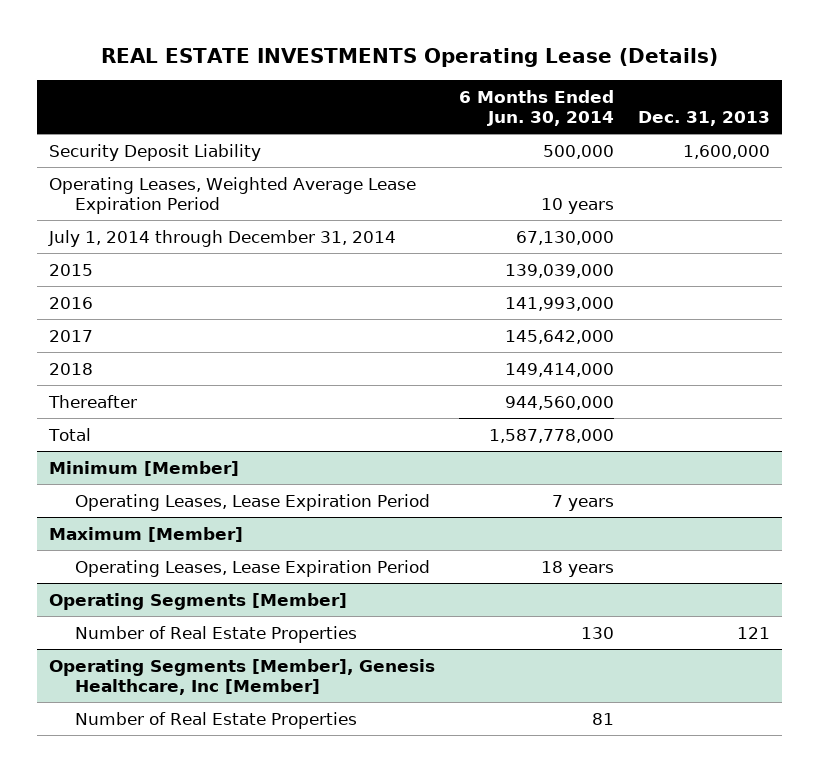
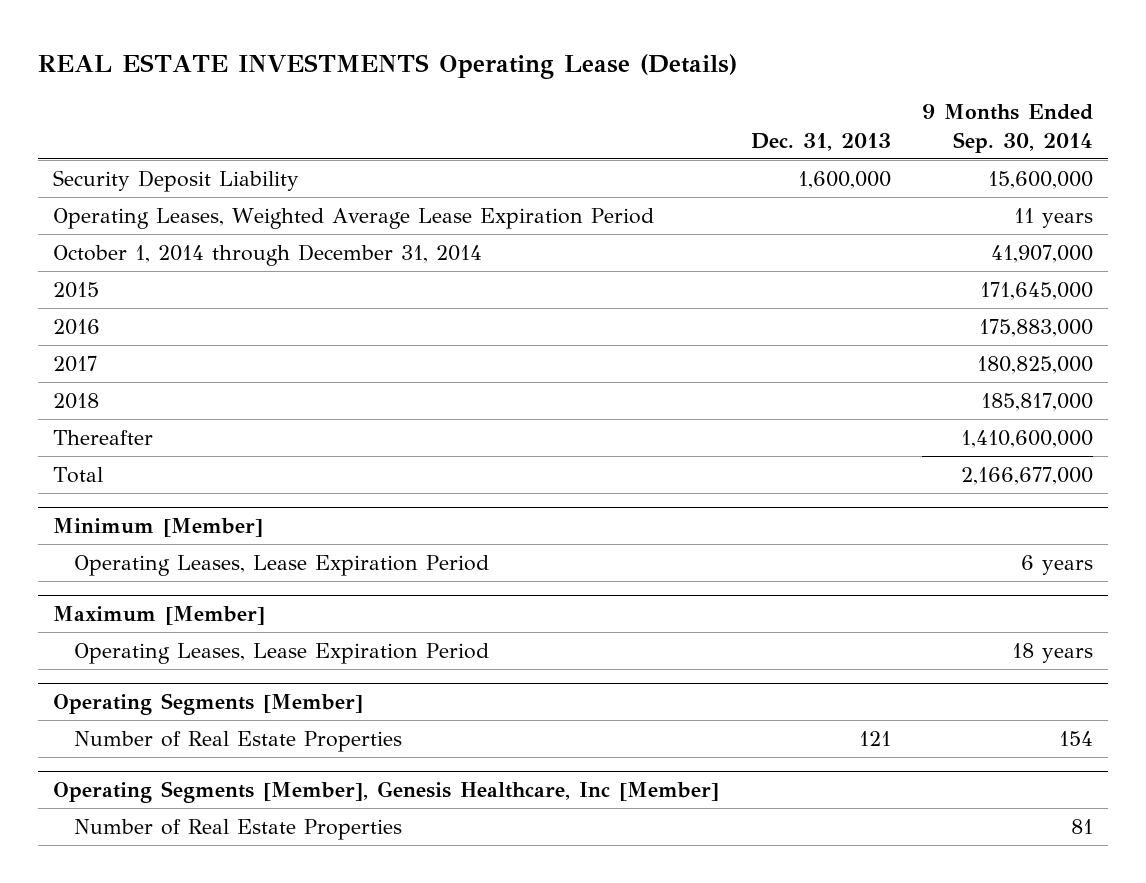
- | 6 Months Ended Jun. 30, 2014 | Dec. 31, 2013
+ | Dec. 31, 2013 | 9 Months Ended Sep. 30, 2014
- July 1, 2014 through December 31, 2014 | 67,130,000 |
+ October 1, 2014 through December 31, 2014 | | 41,907,000

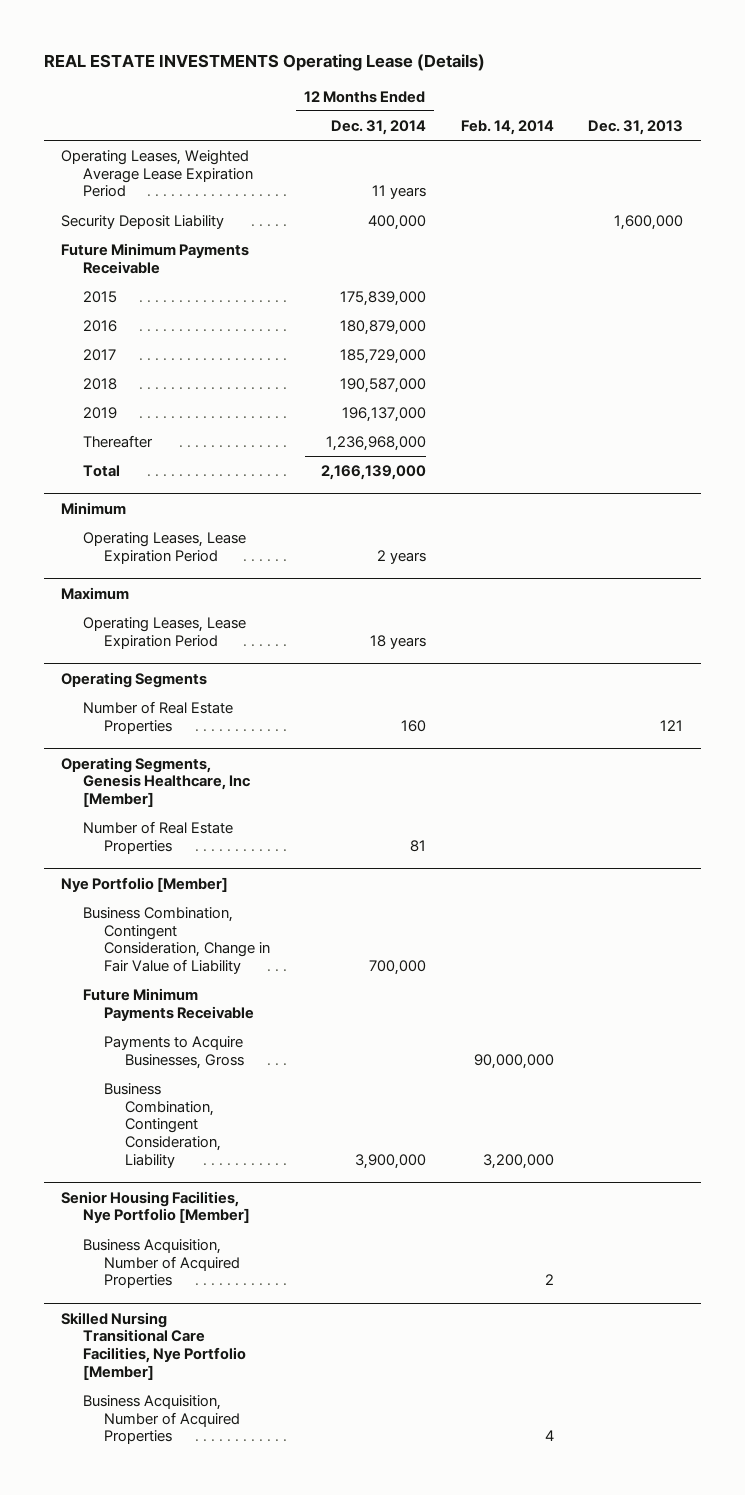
- | Dec. 31, 2013 | 9 Months Ended Sep. 30, 2014
+ | 12 Months Ended Dec. 31, 2014 | Feb. 14, 2014 | Dec. 31, 2013
- October 1, 2014 through December 31, 2014 | | 41,907,000
moved down: Security Deposit Liability | 400,000 | | 1,600,000
+ Future Minimum Payments Receivable
+ 2019 | 196,137,000 | |
- Minimum [Member]
+ Minimum
- Maximum [Member]
+ Maximum
- Operating Segments [Member]
+ Operating Segments
- Operating Segments [Member], Genesis Healthcare, Inc [Member]
+ Operating Segments, Genesis Healthcare, Inc [Member]
+ Nye Portfolio [Member]
+ Business Combination, Contingent Consideration, Change in Fair Value of Liability | 700,000 | |
+ Future Minimum Payments Receivable
+ Payments to Acquire Businesses, Gross | | 90,000,000 |
+ Business Combination, Contingent Consideration, Liability | 3,900,000 | 3,200,000 |
+ Senior Housing Facilities, Nye Portfolio [Member]
+ Business Acquisition, Number of Acquired Properties | | 2 |
+ Skilled Nursing Transitional Care Facilities, Nye Portfolio [Member]
+ Business Acquisition, Number of Acquired Properties | | 4 |

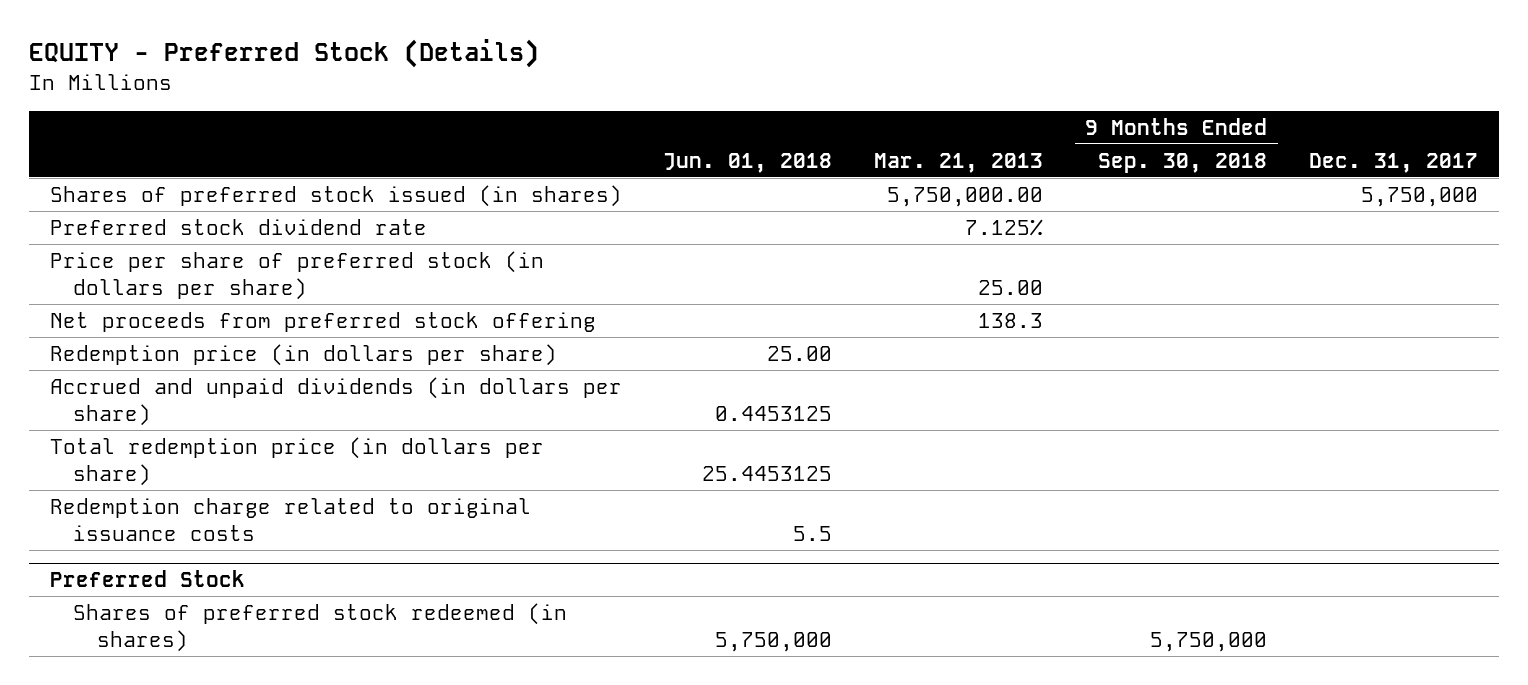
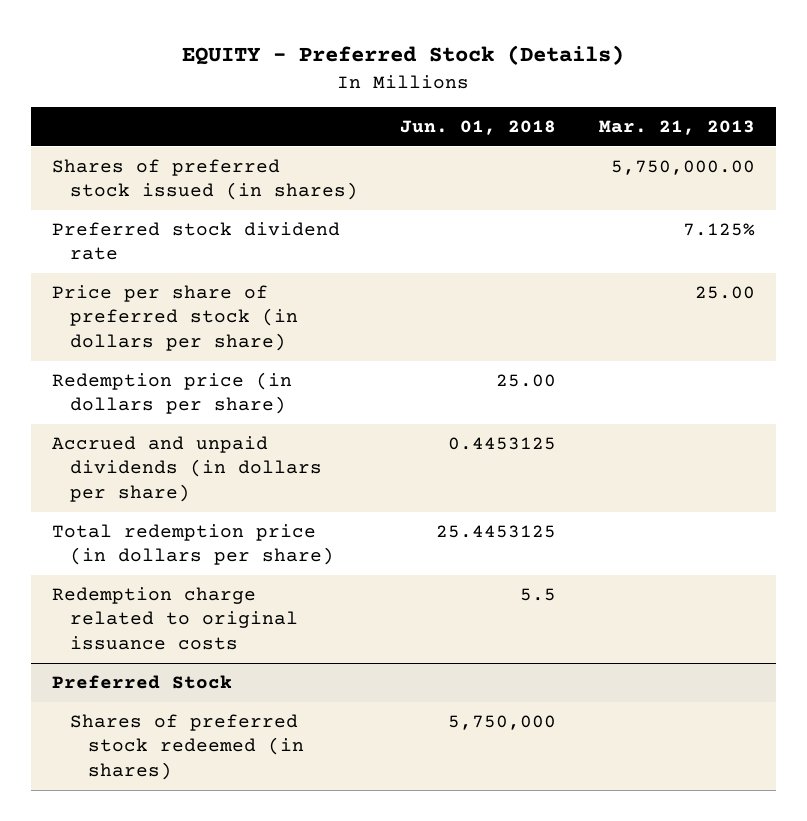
- | Jun. 01, 2018 | Mar. 21, 2013 | 9 Months Ended Sep. 30, 2018 | Dec. 31, 2017
+ | Jun. 01, 2018 | Mar. 21, 2013
- Net proceeds from preferred stock offering | | 138.3 | |

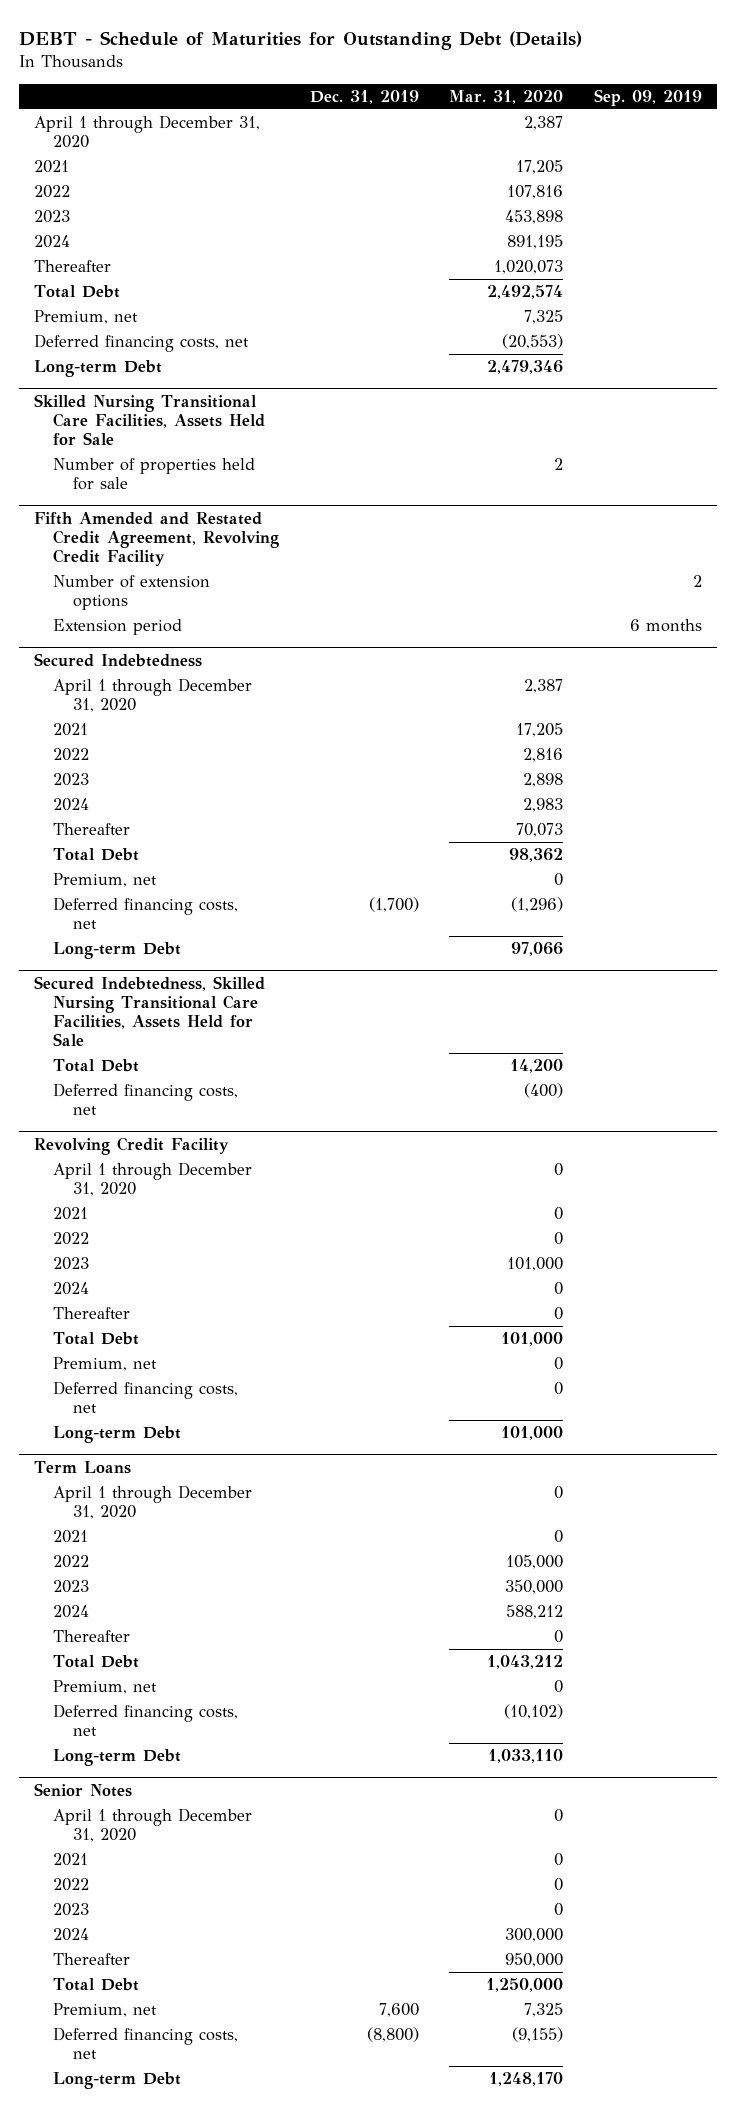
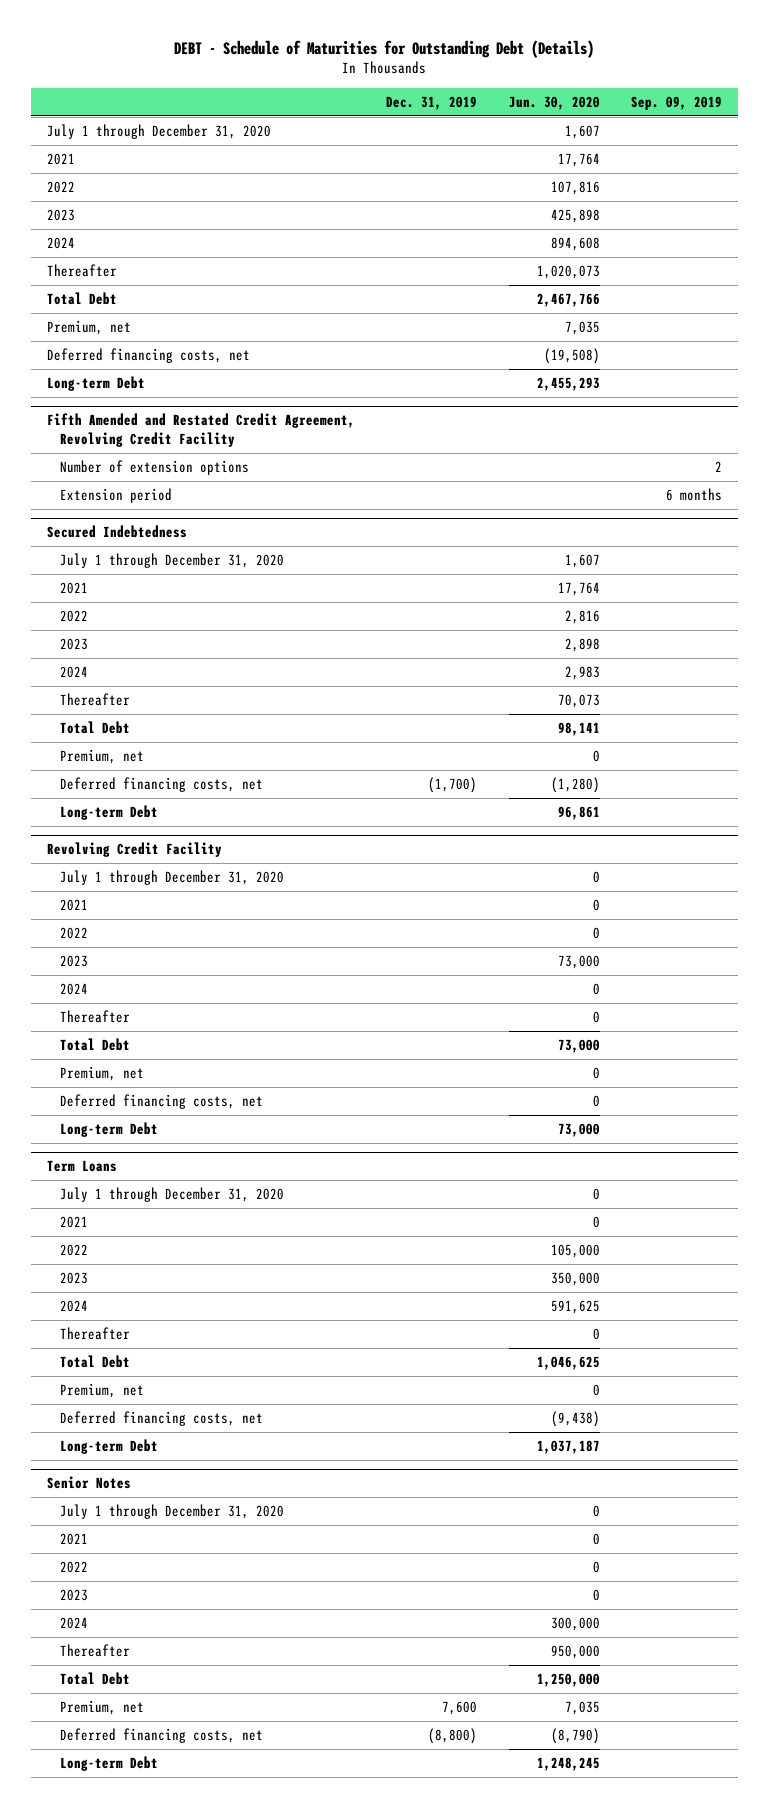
- | Dec. 31, 2019 | Mar. 31, 2020 | Sep. 09, 2019
+ | Dec. 31, 2019 | Jun. 30, 2020 | Sep. 09, 2019
- April 1 through December 31, 2020 | | 2,387 |
+ July 1 through December 31, 2020 | | 1,607 |
- Skilled Nursing Transitional Care Facilities, Assets Held for Sale
- Number of properties held for sale | | 2 |
@ Secured Indebtedness
- April 1 through December 31, 2020 | | 2,387 |
+ July 1 through December 31, 2020 | | 1,607 |
- Secured Indebtedness, Skilled Nursing Transitional Care Facilities, Assets Held for Sale
- Total Debt | | 14,200 |
- Deferred financing costs, net | | (400) |
@ Revolving Credit Facility
- April 1 through December 31, 2020 | | 0 |
+ July 1 through December 31, 2020 | | 0 |
@ Term Loans
- April 1 through December 31, 2020 | | 0 |
+ July 1 through December 31, 2020 | | 0 |
@ Senior Notes
- April 1 through December 31, 2020 | | 0 |
+ July 1 through December 31, 2020 | | 0 |

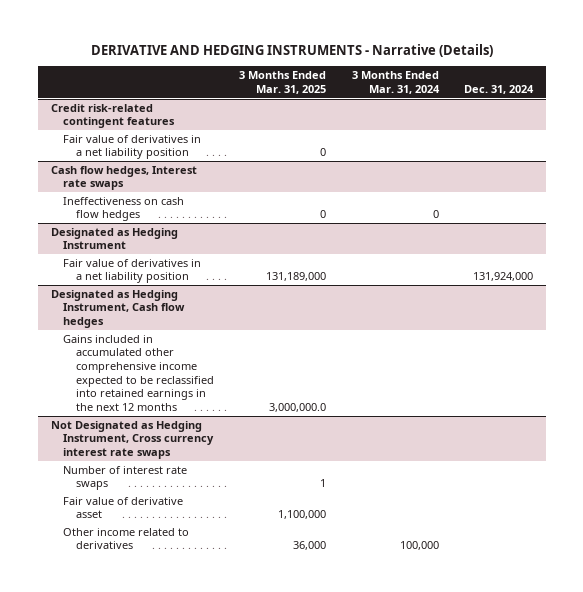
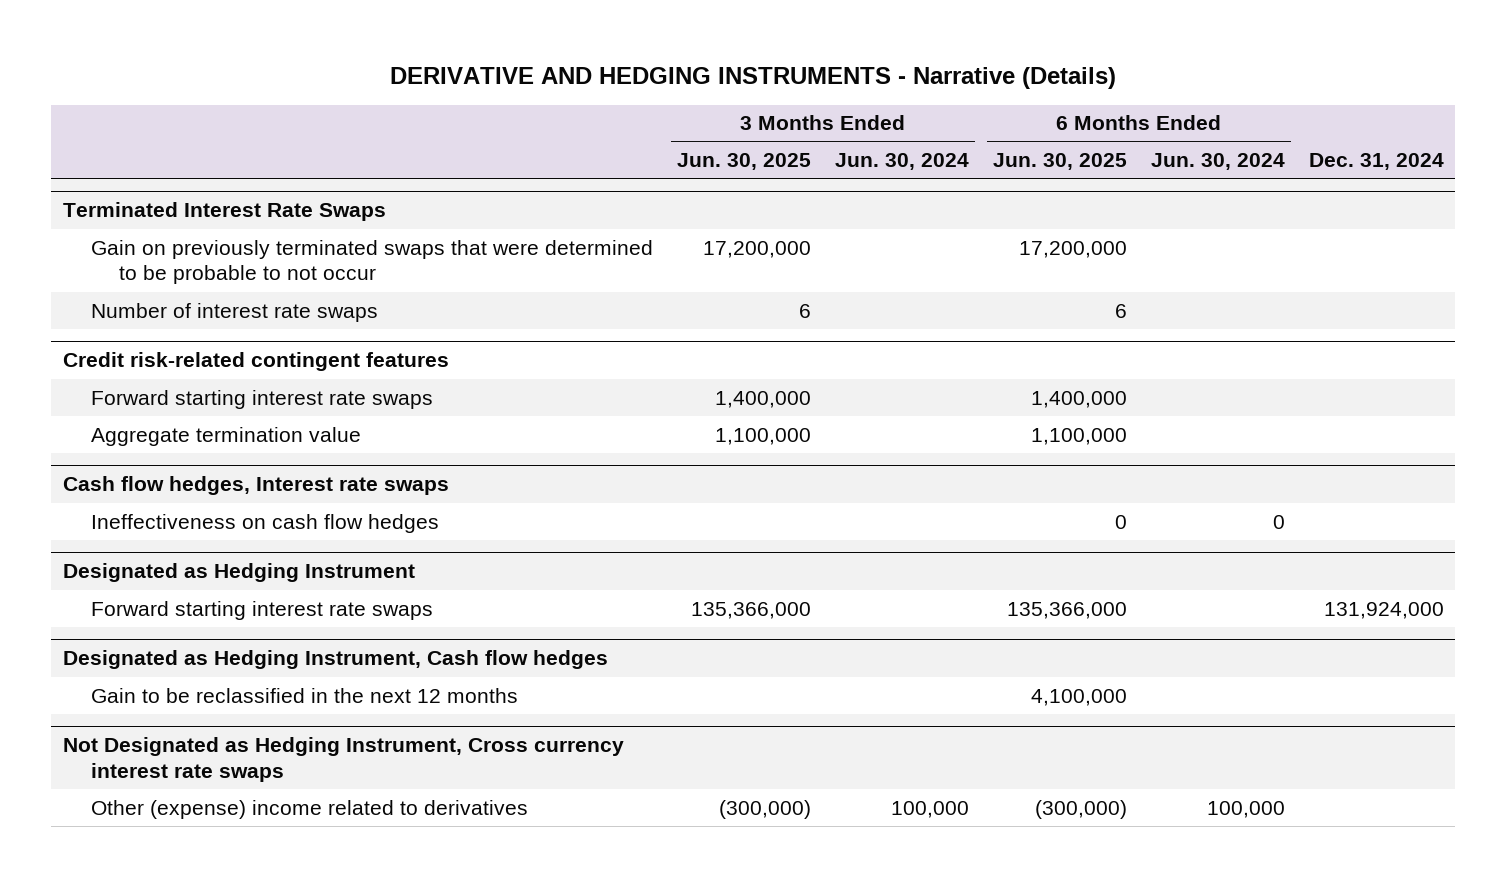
- | 3 Months Ended Mar. 31, 2025 | 3 Months Ended Mar. 31, 2024 | Dec. 31, 2024
+ | 3 Months Ended Jun. 30, 2025 | 3 Months Ended Jun. 30, 2024 | 6 Months Ended Jun. 30, 2025 | 6 Months Ended Jun. 30, 2024 | Dec. 31, 2024
+ Terminated Interest Rate Swaps
+ Gain on previously terminated swaps that were determined to be probable to not occur | 17,200,000 | | 17,200,000 | |
+ Number of interest rate swaps | 6 | | 6 | |
@ Credit risk-related contingent features
- Fair value of derivatives in a net liability position | 0 | |
+ Forward starting interest rate swaps | 1,400,000 | | 1,400,000 | |
+ Aggregate termination value | 1,100,000 | | 1,100,000 | |
@ Designated as Hedging Instrument
- Fair value of derivatives in a net liability position | 131,189,000 | | 131,924,000
+ Forward starting interest rate swaps | 135,366,000 | | 135,366,000 | | 131,924,000
@ Designated as Hedging Instrument, Cash flow hedges
- Gains included in accumulated other comprehensive income expected to be reclassified into retained earnings in the next 12 months | 3,000,000.0 | |
+ Gain to be reclassified in the next 12 months | | | 4,100,000 | |
@ Not Designated as Hedging Instrument, Cross currency interest rate swaps
- Number of interest rate swaps | 1 | |
- Fair value of derivative asset | 1,100,000 | |
- Other income related to derivatives | 36,000 | 100,000 |
+ Other (expense) income related to derivatives | (300,000) | 100,000 | (300,000) | 100,000 |

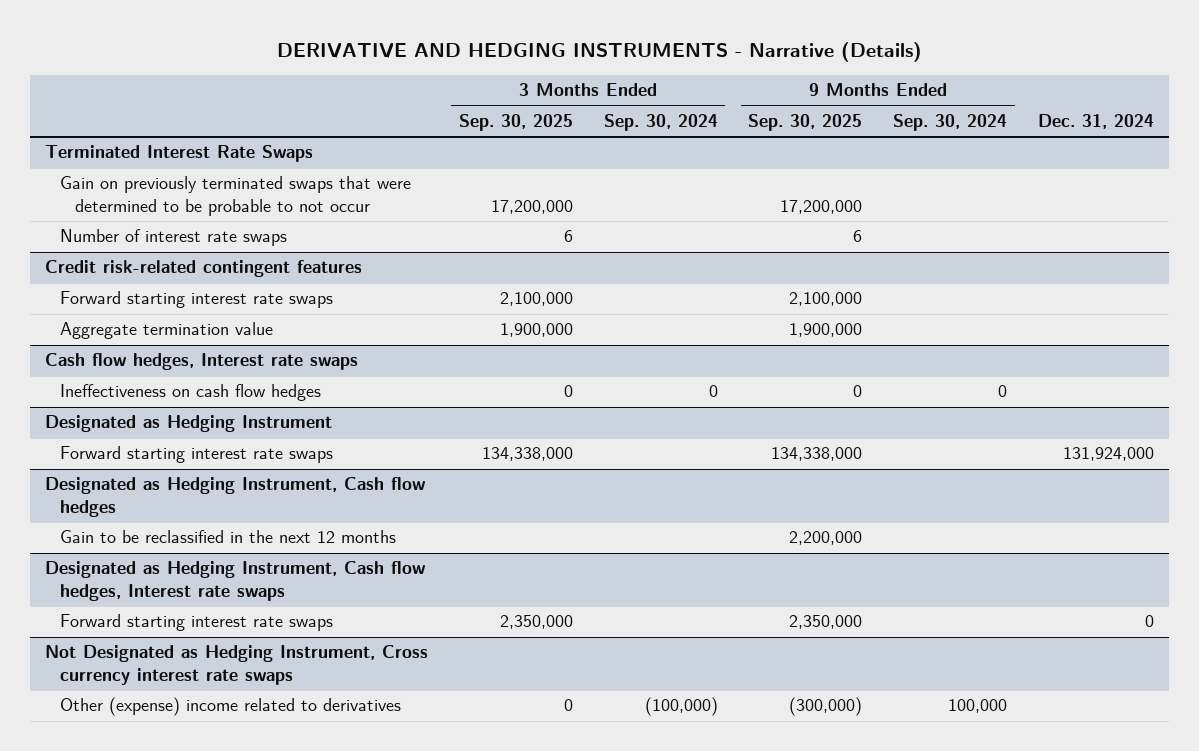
- | 3 Months Ended Jun. 30, 2025 | 3 Months Ended Jun. 30, 2024 | 6 Months Ended Jun. 30, 2025 | 6 Months Ended Jun. 30, 2024 | Dec. 31, 2024
+ | 3 Months Ended Sep. 30, 2025 | 3 Months Ended Sep. 30, 2024 | 9 Months Ended Sep. 30, 2025 | 9 Months Ended Sep. 30, 2024 | Dec. 31, 2024
+ Designated as Hedging Instrument, Cash flow hedges, Interest rate swaps
+ Forward starting interest rate swaps | 2,350,000 | | 2,350,000 | | 0

